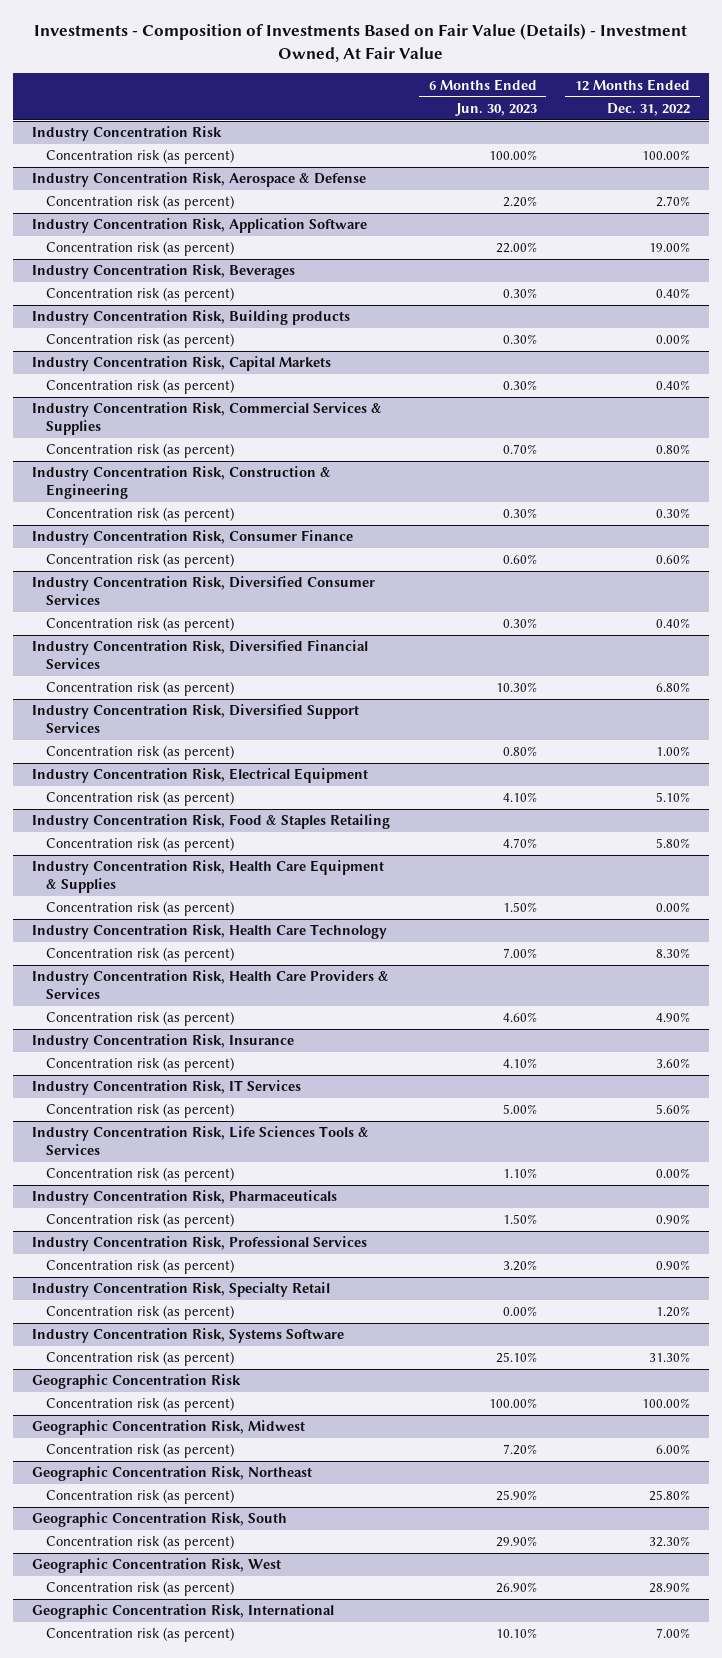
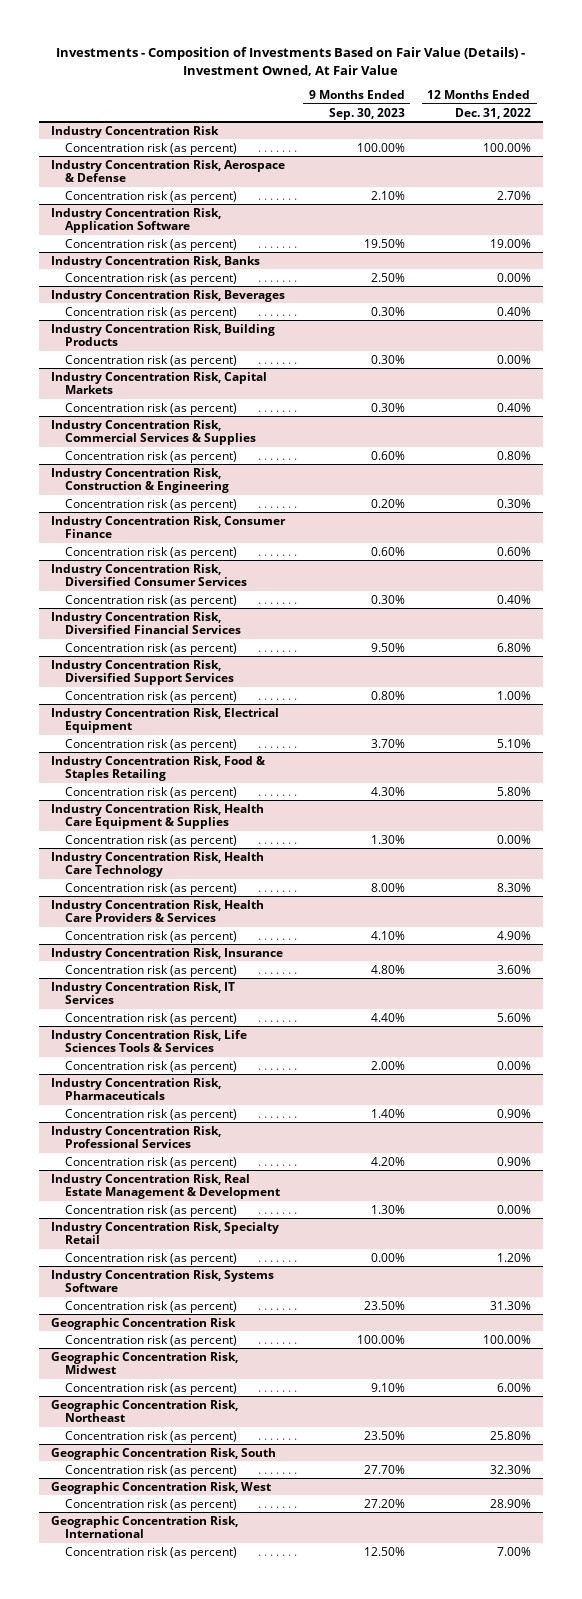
- | 6 Months Ended Jun. 30, 2023 | 12 Months Ended Dec. 31, 2022
+ | 9 Months Ended Sep. 30, 2023 | 12 Months Ended Dec. 31, 2022
+ Industry Concentration Risk, Banks
+ Concentration risk (as percent) | 2.50% | 0.00%
- Industry Concentration Risk, Building products
+ Industry Concentration Risk, Building Products
+ Industry Concentration Risk, Real Estate Management & Development
+ Concentration risk (as percent) | 1.30% | 0.00%

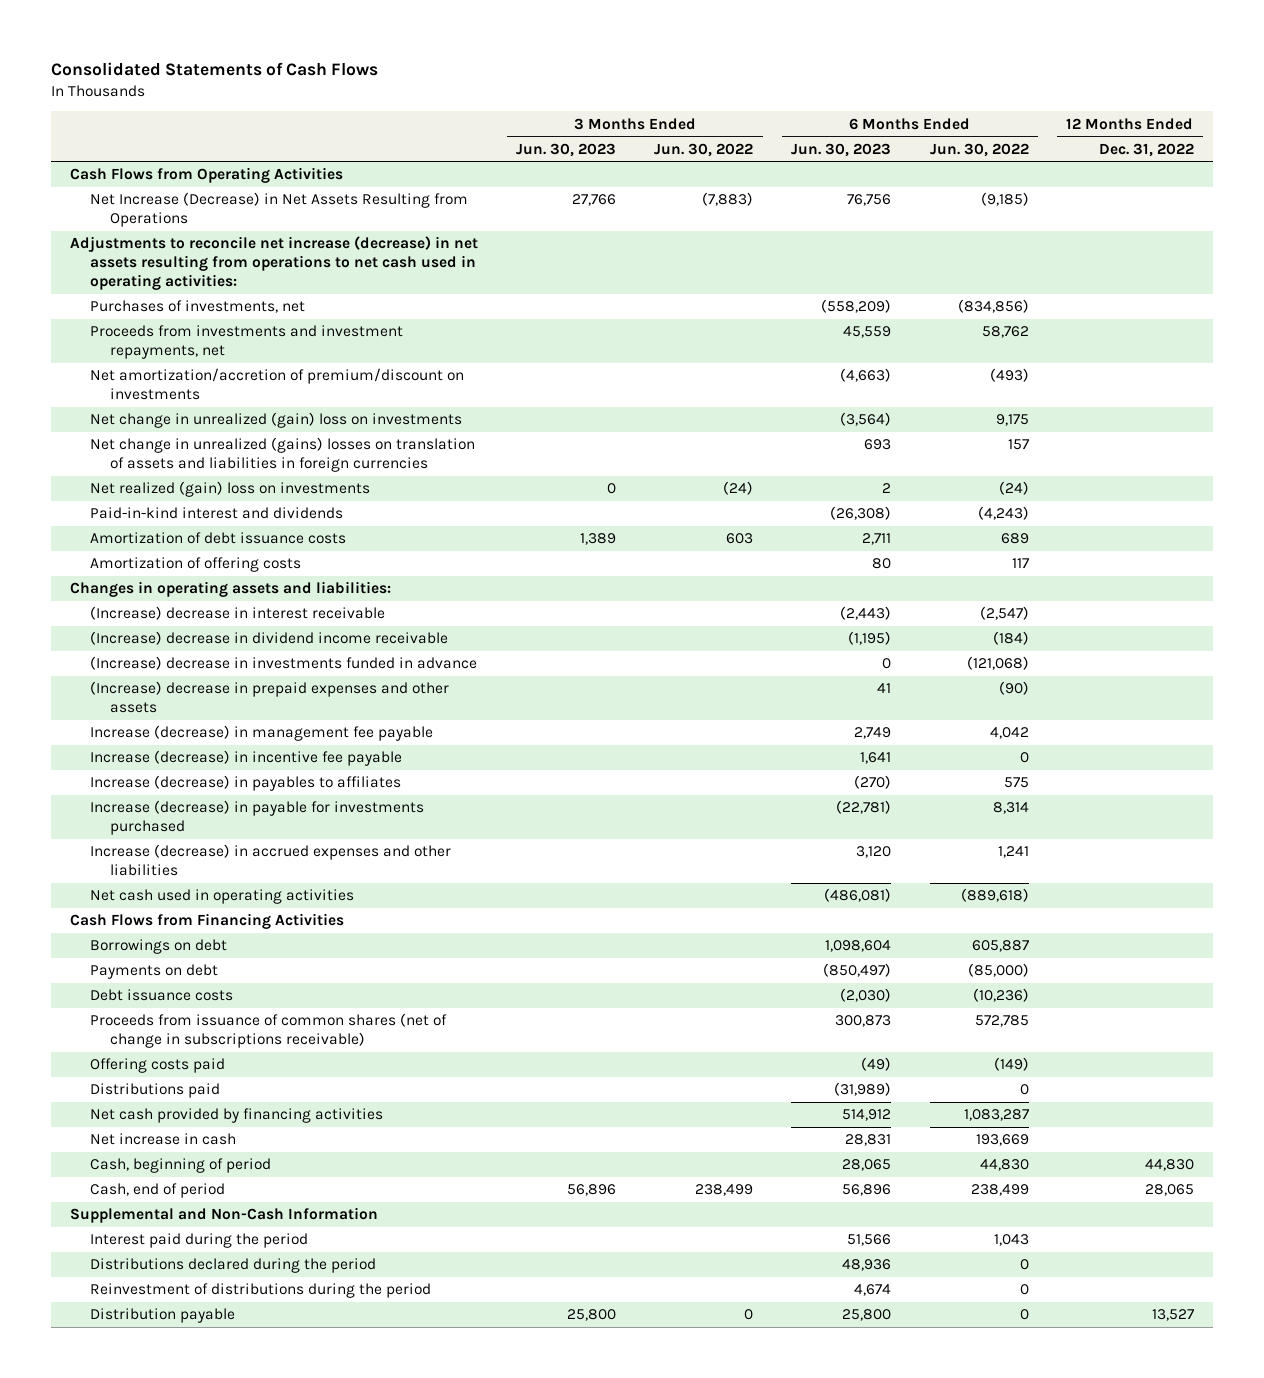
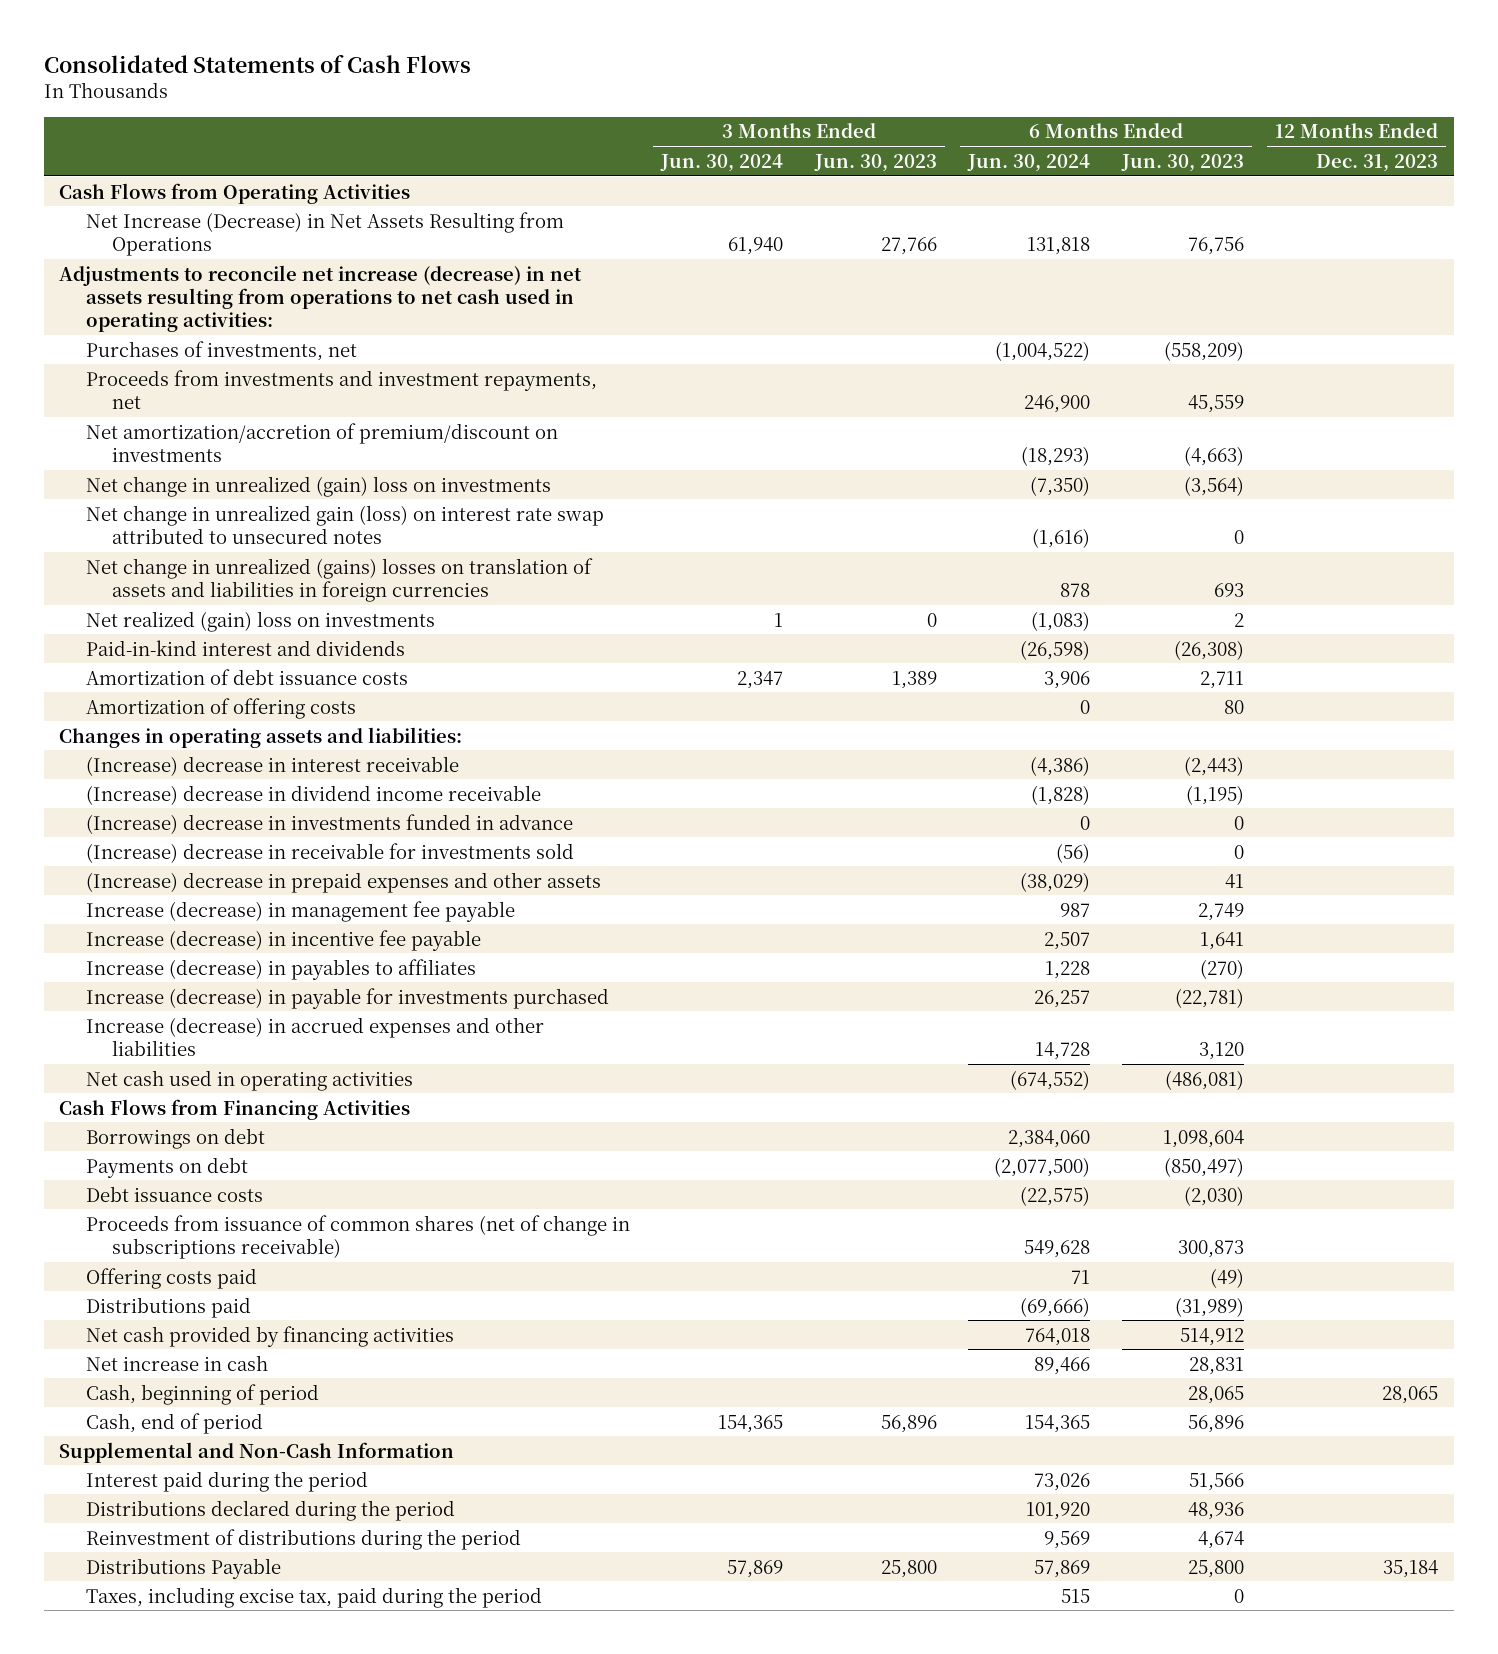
- | 3 Months Ended Jun. 30, 2023 | 3 Months Ended Jun. 30, 2022 | 6 Months Ended Jun. 30, 2023 | 6 Months Ended Jun. 30, 2022 | 12 Months Ended Dec. 31, 2022
+ | 3 Months Ended Jun. 30, 2024 | 3 Months Ended Jun. 30, 2023 | 6 Months Ended Jun. 30, 2024 | 6 Months Ended Jun. 30, 2023 | 12 Months Ended Dec. 31, 2023
+ Net change in unrealized gain (loss) on interest rate swap attributed to unsecured notes | | | (1,616) | 0 |
+ (Increase) decrease in receivable for investments sold | | | (56) | 0 |
- Distribution payable | 25,800 | 0 | 25,800 | 0 | 13,527
+ Distributions Payable | 57,869 | 25,800 | 57,869 | 25,800 | 35,184
+ Taxes, including excise tax, paid during the period | | | 515 | 0 |

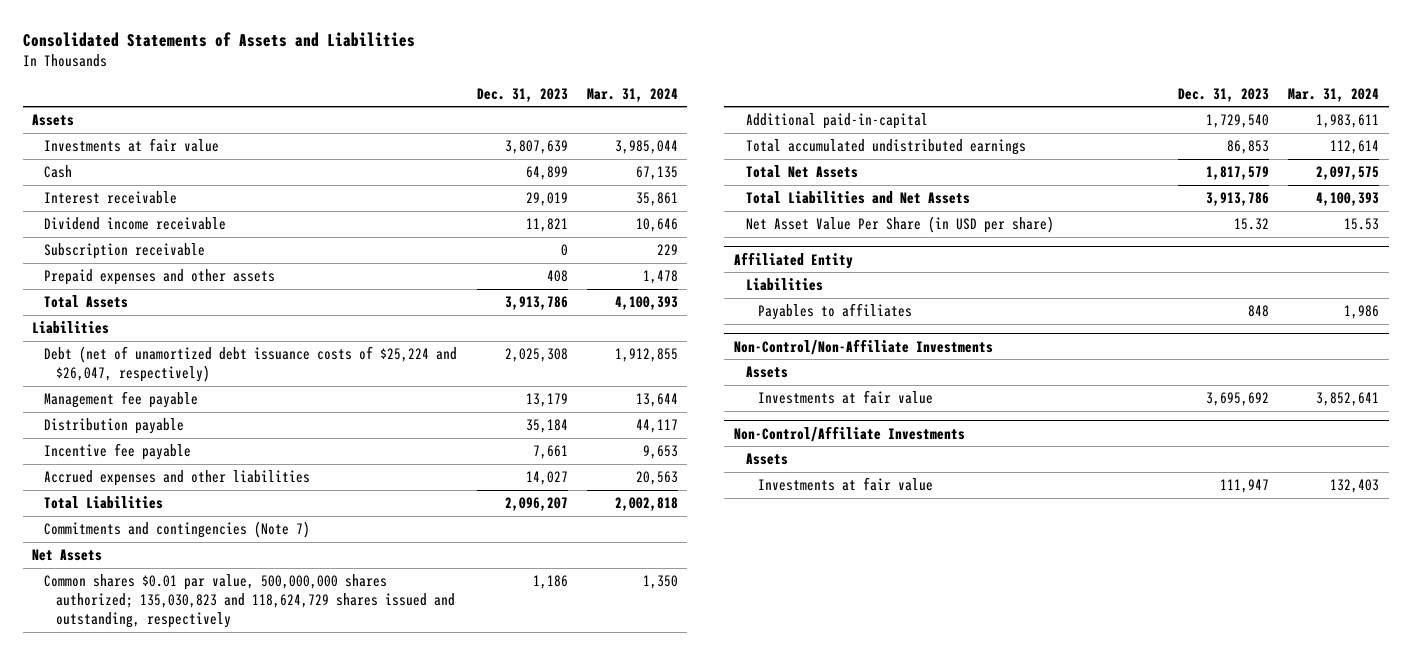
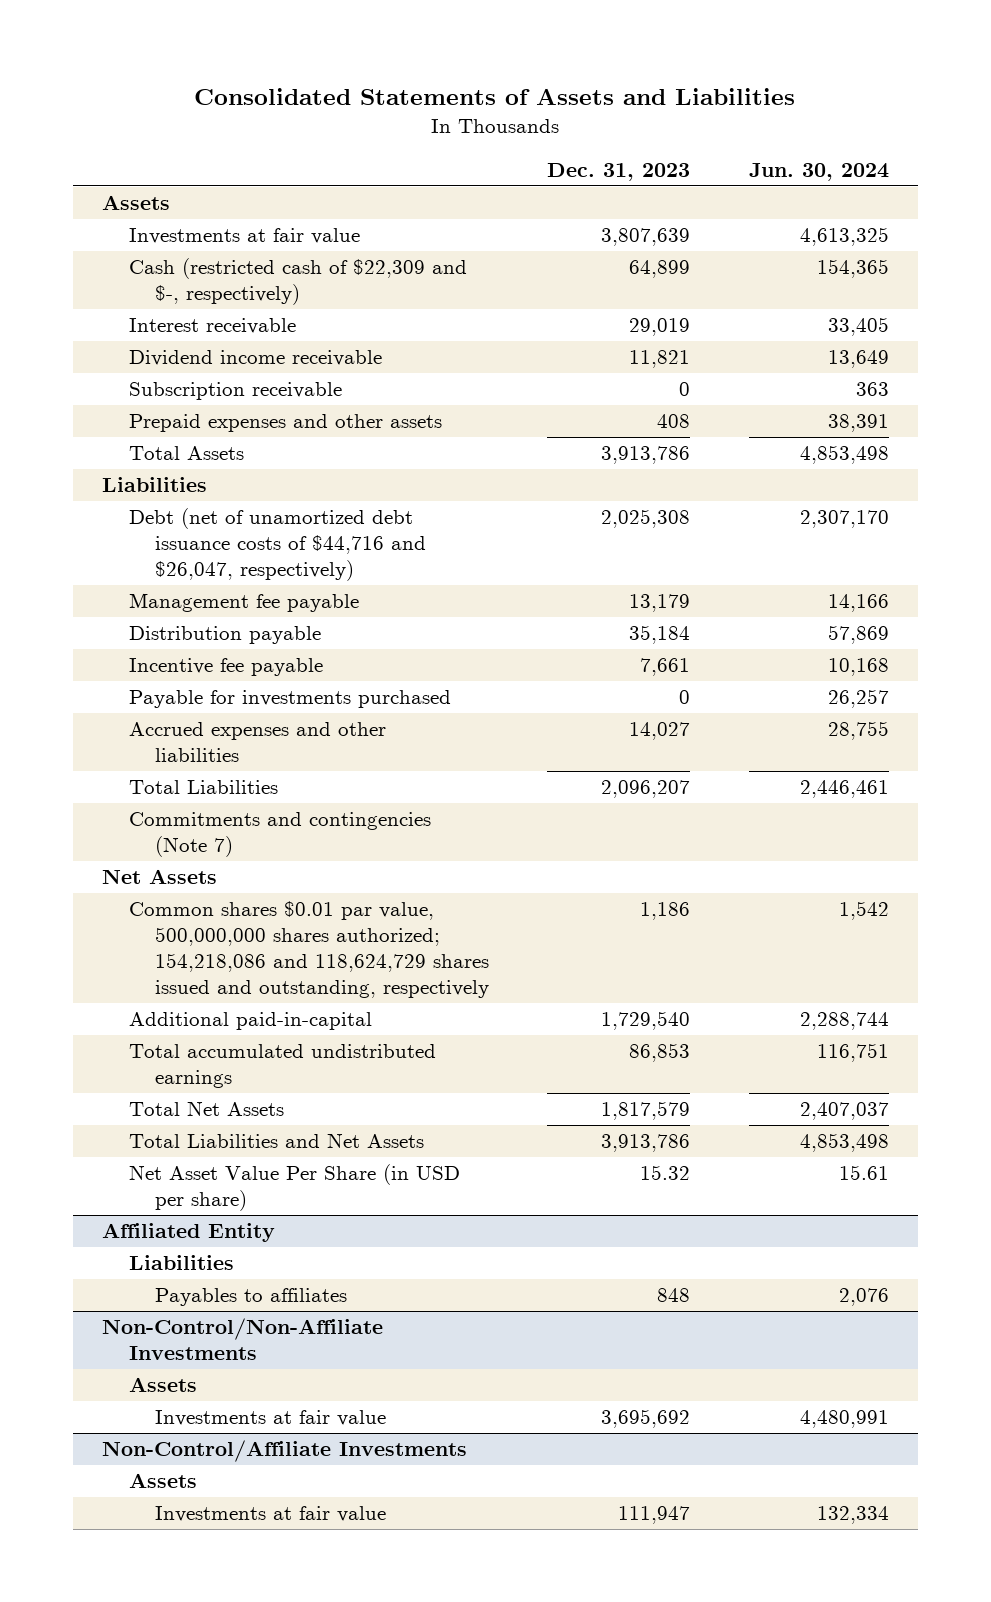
- | Dec. 31, 2023 | Mar. 31, 2024
+ | Dec. 31, 2023 | Jun. 30, 2024
- Cash | 64,899 | 67,135
+ Cash (restricted cash of $22,309 and $-, respectively) | 64,899 | 154,365
- Debt (net of unamortized debt issuance costs of $25,224 and $26,047, respectively) | 2,025,308 | 1,912,855
+ Debt (net of unamortized debt issuance costs of $44,716 and $26,047, respectively) | 2,025,308 | 2,307,170
+ Payable for investments purchased | 0 | 26,257
- Common shares $0.01 par value, 500,000,000 shares authorized; 135,030,823 and 118,624,729 shares issued and outstanding, respectively | 1,186 | 1,350
+ Common shares $0.01 par value, 500,000,000 shares authorized; 154,218,086 and 118,624,729 shares issued and outstanding, respectively | 1,186 | 1,542

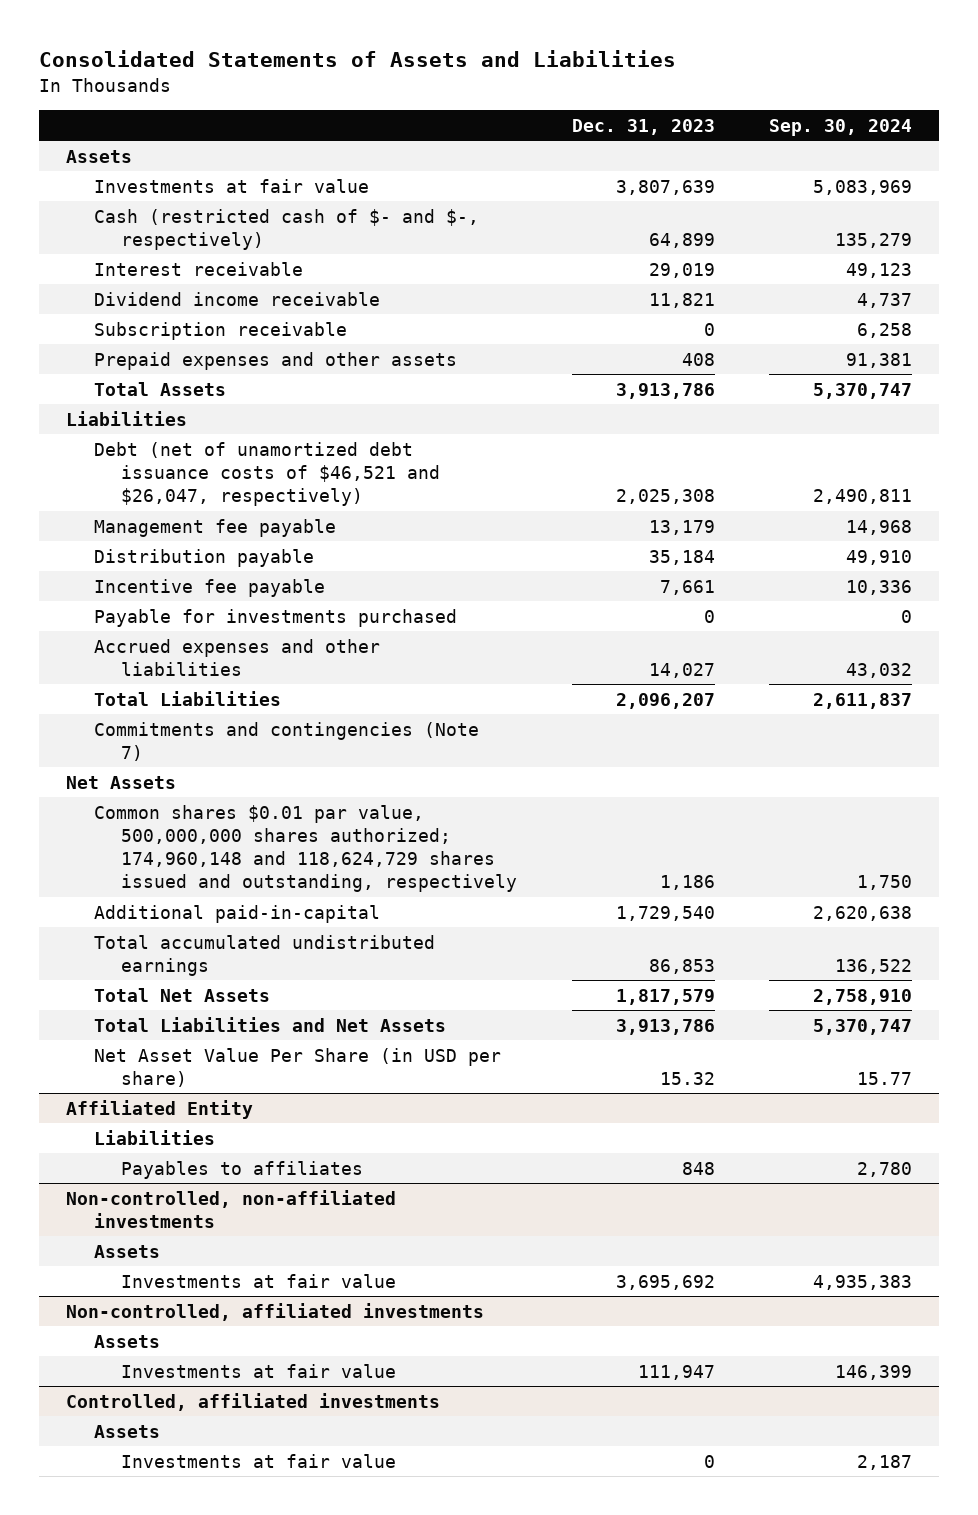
- | Dec. 31, 2023 | Jun. 30, 2024
+ | Dec. 31, 2023 | Sep. 30, 2024
- Cash (restricted cash of $22,309 and $-, respectively) | 64,899 | 154,365
+ Cash (restricted cash of $- and $-, respectively) | 64,899 | 135,279
- Debt (net of unamortized debt issuance costs of $44,716 and $26,047, respectively) | 2,025,308 | 2,307,170
+ Debt (net of unamortized debt issuance costs of $46,521 and $26,047, respectively) | 2,025,308 | 2,490,811
- Common shares $0.01 par value, 500,000,000 shares authorized; 154,218,086 and 118,624,729 shares issued and outstanding, respectively | 1,186 | 1,542
+ Common shares $0.01 par value, 500,000,000 shares authorized; 174,960,148 and 118,624,729 shares issued and outstanding, respectively | 1,186 | 1,750
- Non-Control/Non-Affiliate Investments
+ Non-controlled, non-affiliated investments
- Non-Control/Affiliate Investments
+ Non-controlled, affiliated investments
+ Controlled, affiliated investments
+ Assets
+ Investments at fair value | 0 | 2,187

